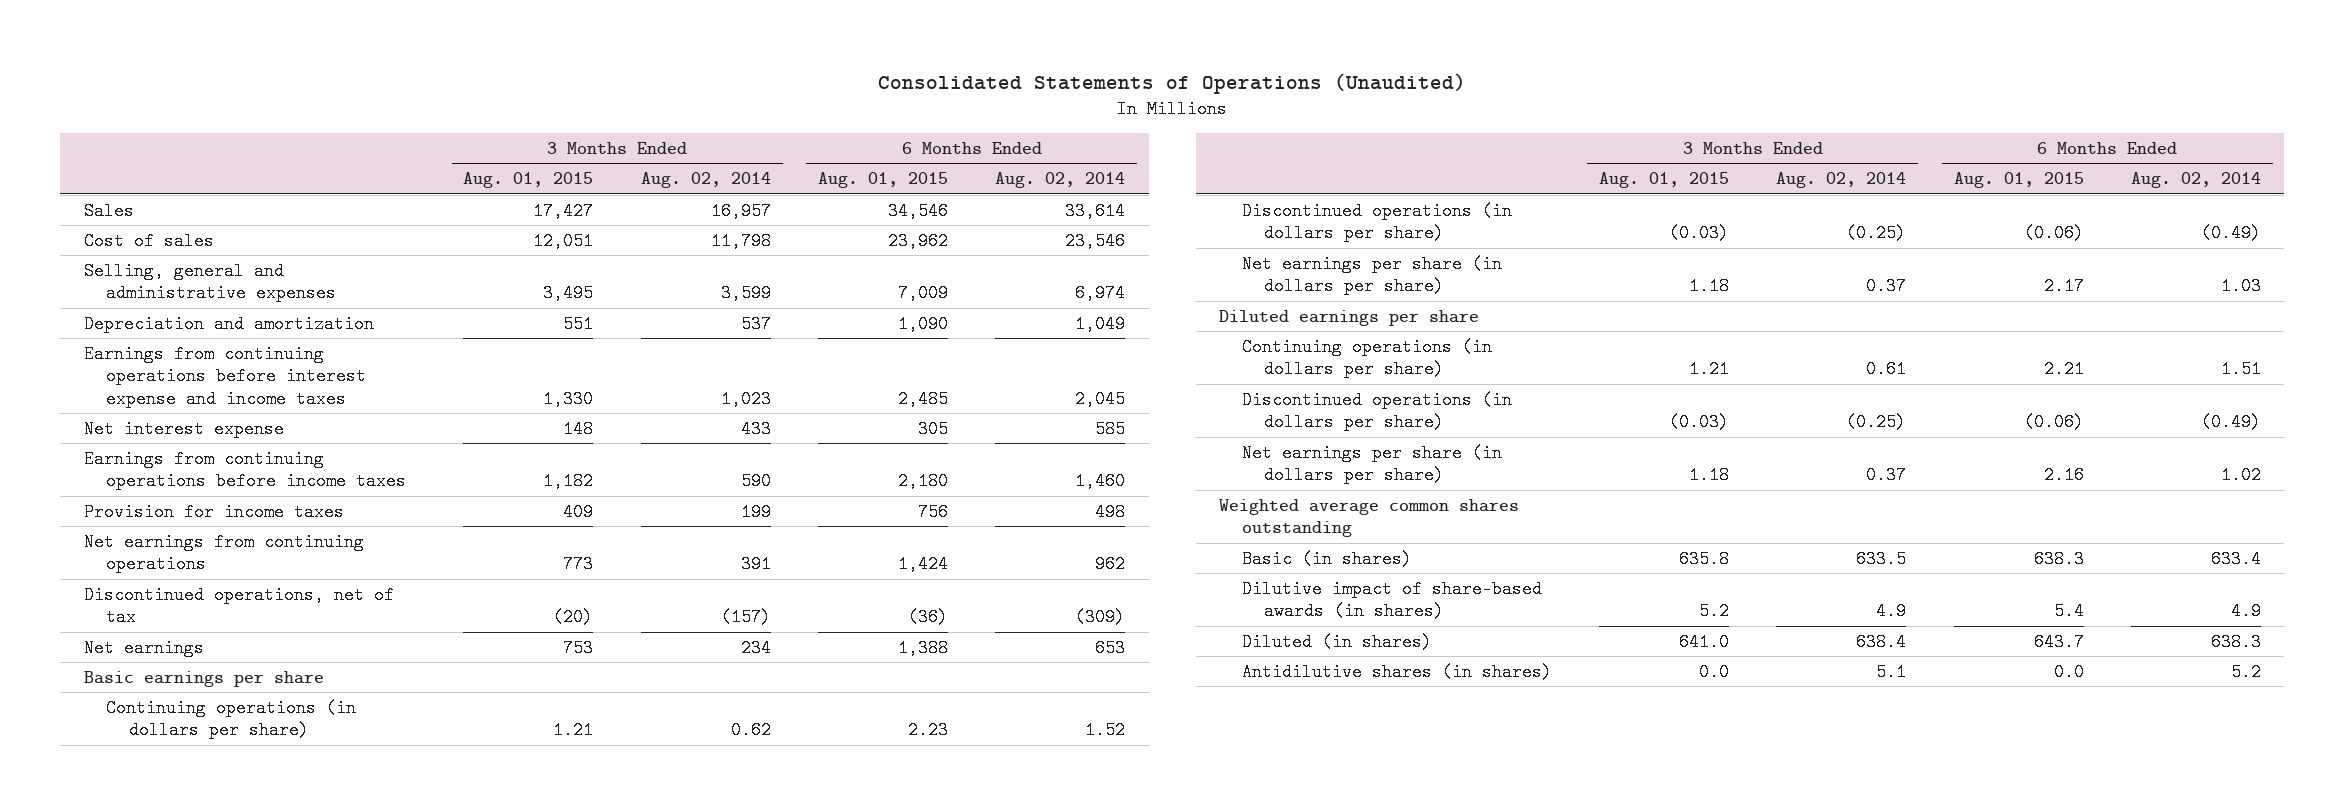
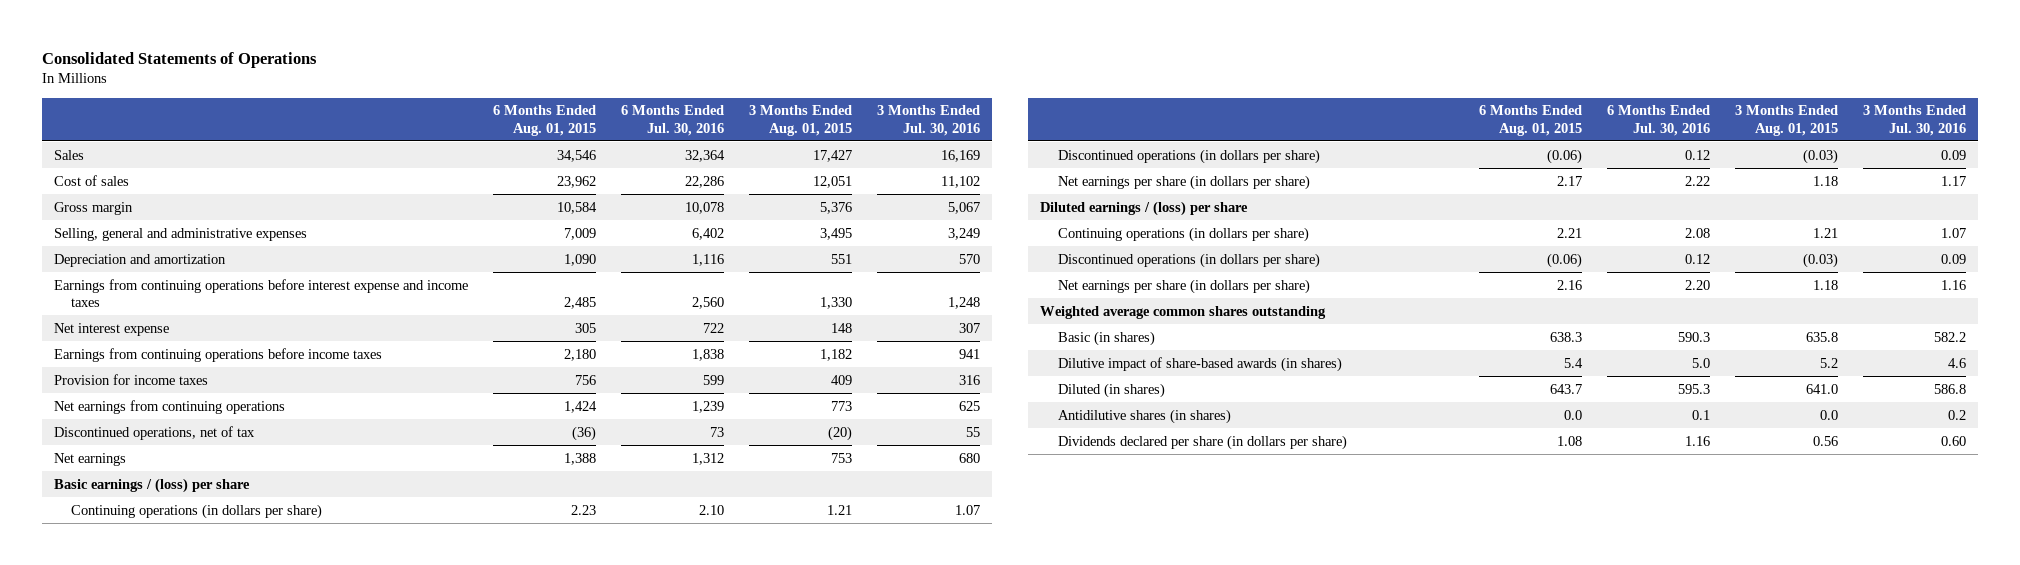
- Consolidated Statements of Operations (Unaudited)
+ Consolidated Statements of Operations
- | 3 Months Ended Aug. 01, 2015 | 3 Months Ended Aug. 02, 2014 | 6 Months Ended Aug. 01, 2015 | 6 Months Ended Aug. 02, 2014
+ | 6 Months Ended Aug. 01, 2015 | 6 Months Ended Jul. 30, 2016 | 3 Months Ended Aug. 01, 2015 | 3 Months Ended Jul. 30, 2016
+ Gross margin | 10,584 | 10,078 | 5,376 | 5,067
- Basic earnings per share
+ Basic earnings / (loss) per share
- Diluted earnings per share
+ Diluted earnings / (loss) per share
+ Dividends declared per share (in dollars per share) | 1.08 | 1.16 | 0.56 | 0.60

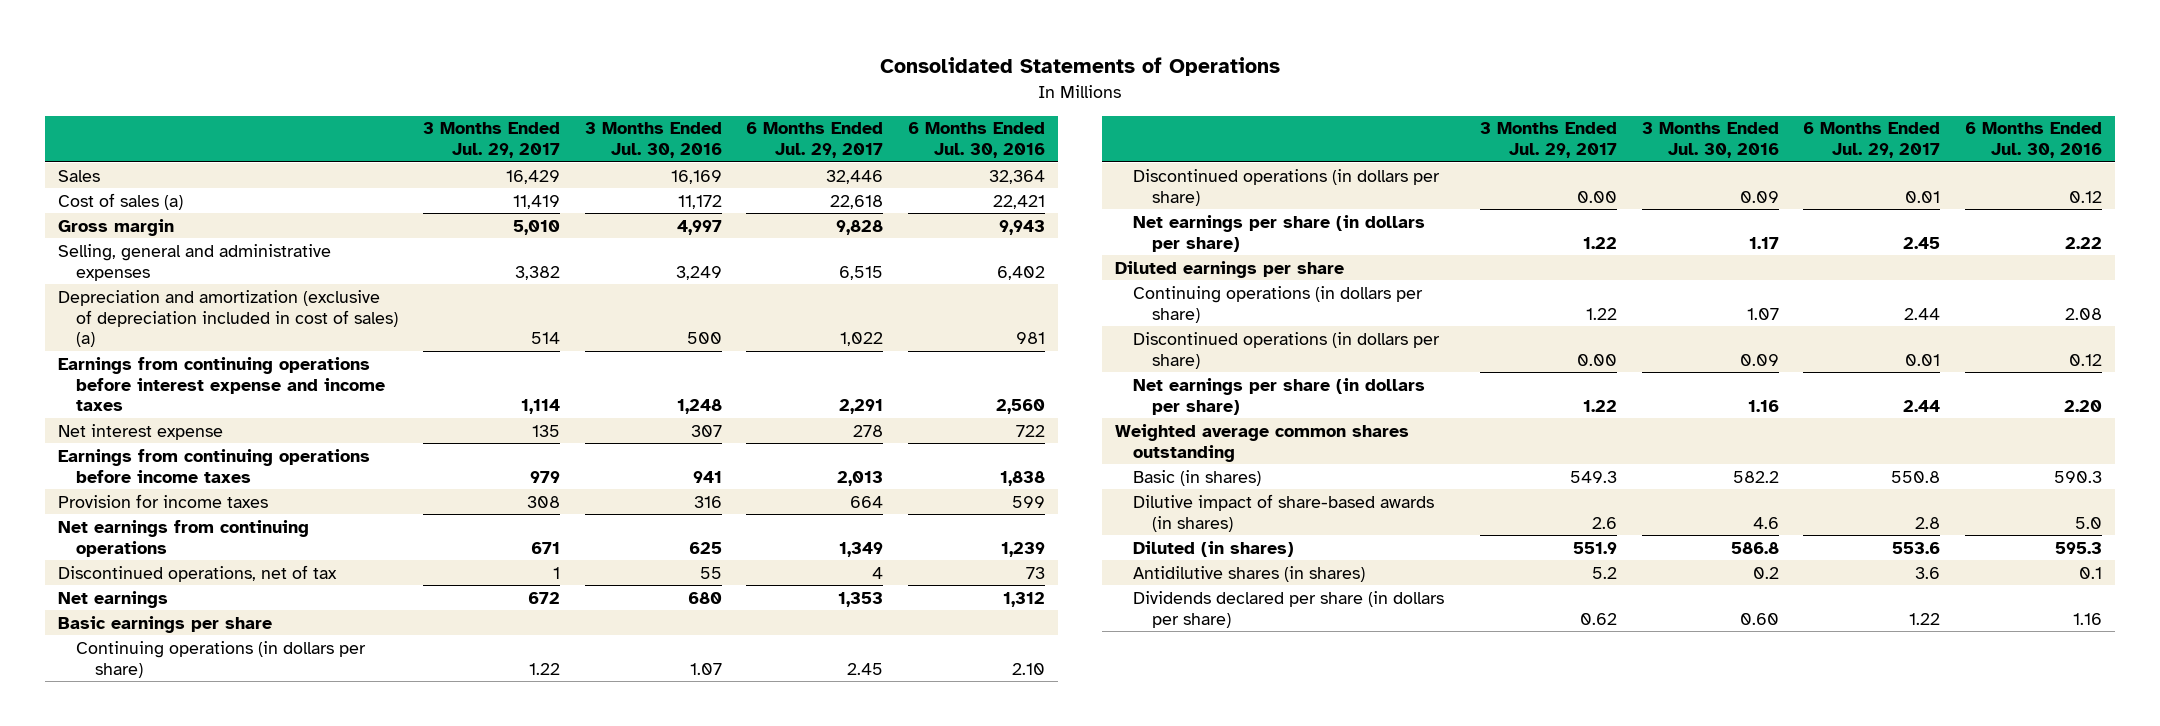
- | 6 Months Ended Aug. 01, 2015 | 6 Months Ended Jul. 30, 2016 | 3 Months Ended Aug. 01, 2015 | 3 Months Ended Jul. 30, 2016
+ | 3 Months Ended Jul. 29, 2017 | 3 Months Ended Jul. 30, 2016 | 6 Months Ended Jul. 29, 2017 | 6 Months Ended Jul. 30, 2016
- Cost of sales | 23,962 | 22,286 | 12,051 | 11,102
- Gross margin | 10,584 | 10,078 | 5,376 | 5,067
+ Cost of sales (a) | 11,419 | 11,172 | 22,618 | 22,421
+ Gross margin | 5,010 | 4,997 | 9,828 | 9,943
- Depreciation and amortization | 1,090 | 1,116 | 551 | 570
+ Depreciation and amortization (exclusive of depreciation included in cost of sales) (a) | 514 | 500 | 1,022 | 981
- Basic earnings / (loss) per share
+ Basic earnings per share
- Diluted earnings / (loss) per share
+ Diluted earnings per share

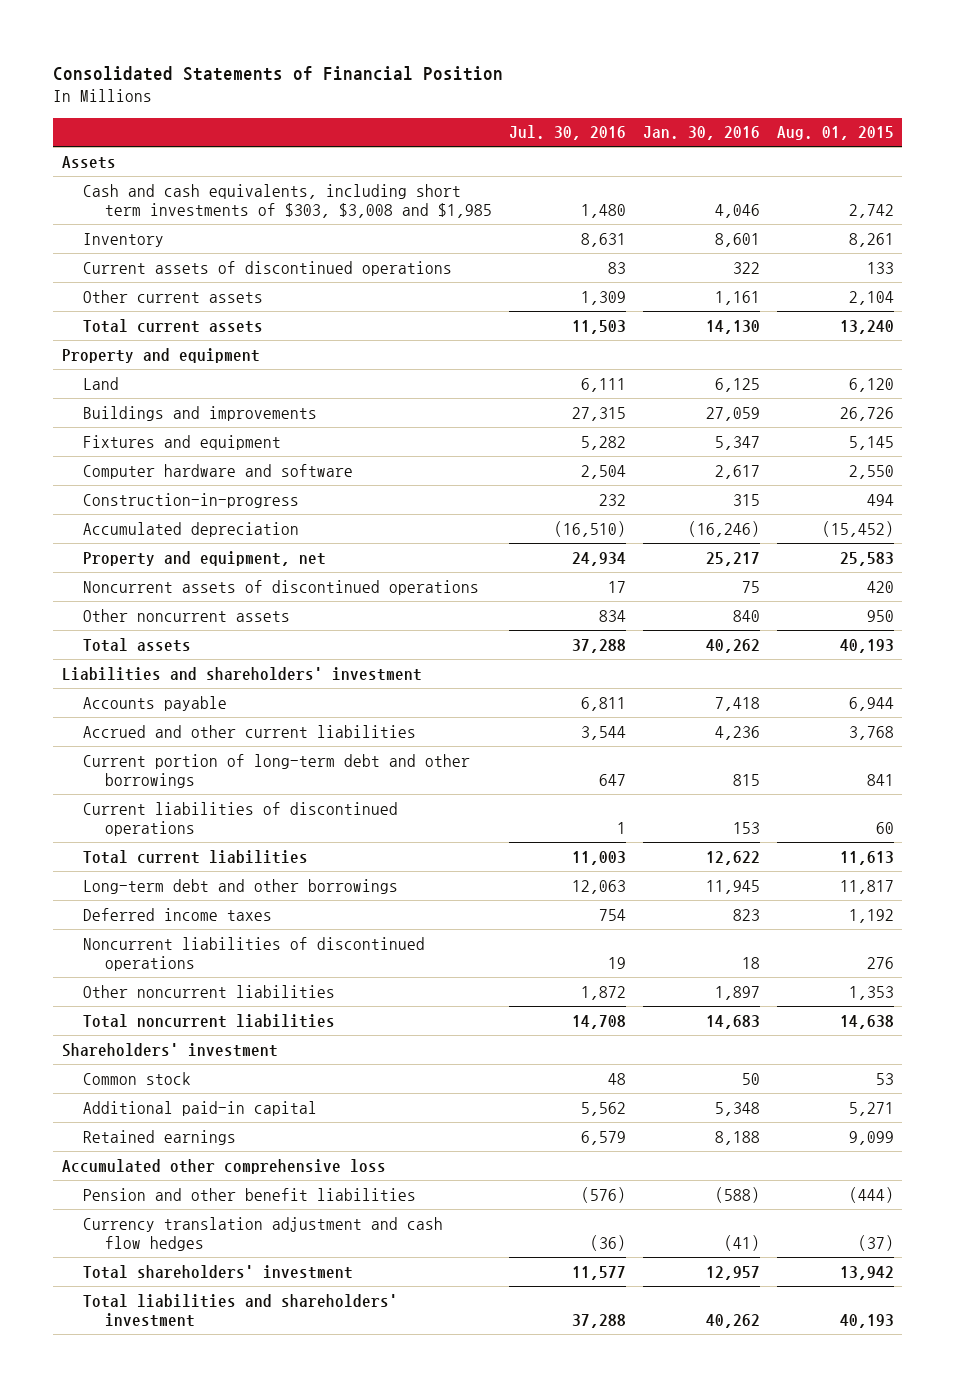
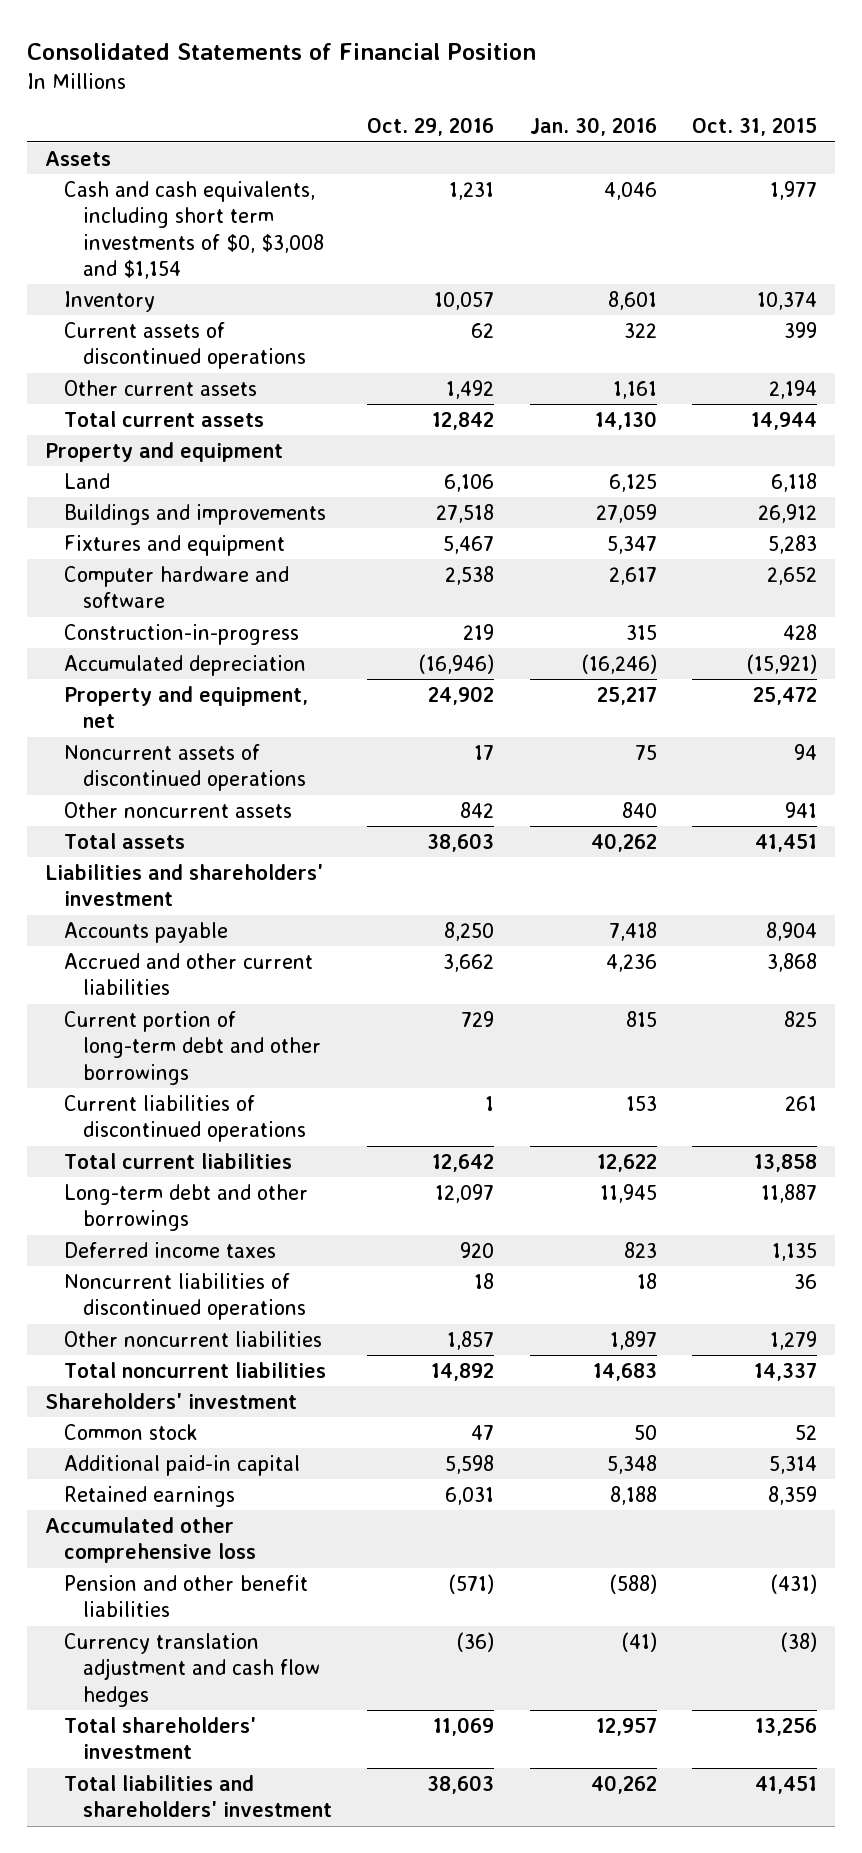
- | Jul. 30, 2016 | Jan. 30, 2016 | Aug. 01, 2015
+ | Oct. 29, 2016 | Jan. 30, 2016 | Oct. 31, 2015
- Cash and cash equivalents, including short term investments of $303, $3,008 and $1,985 | 1,480 | 4,046 | 2,742
+ Cash and cash equivalents, including short term investments of $0, $3,008 and $1,154 | 1,231 | 4,046 | 1,977

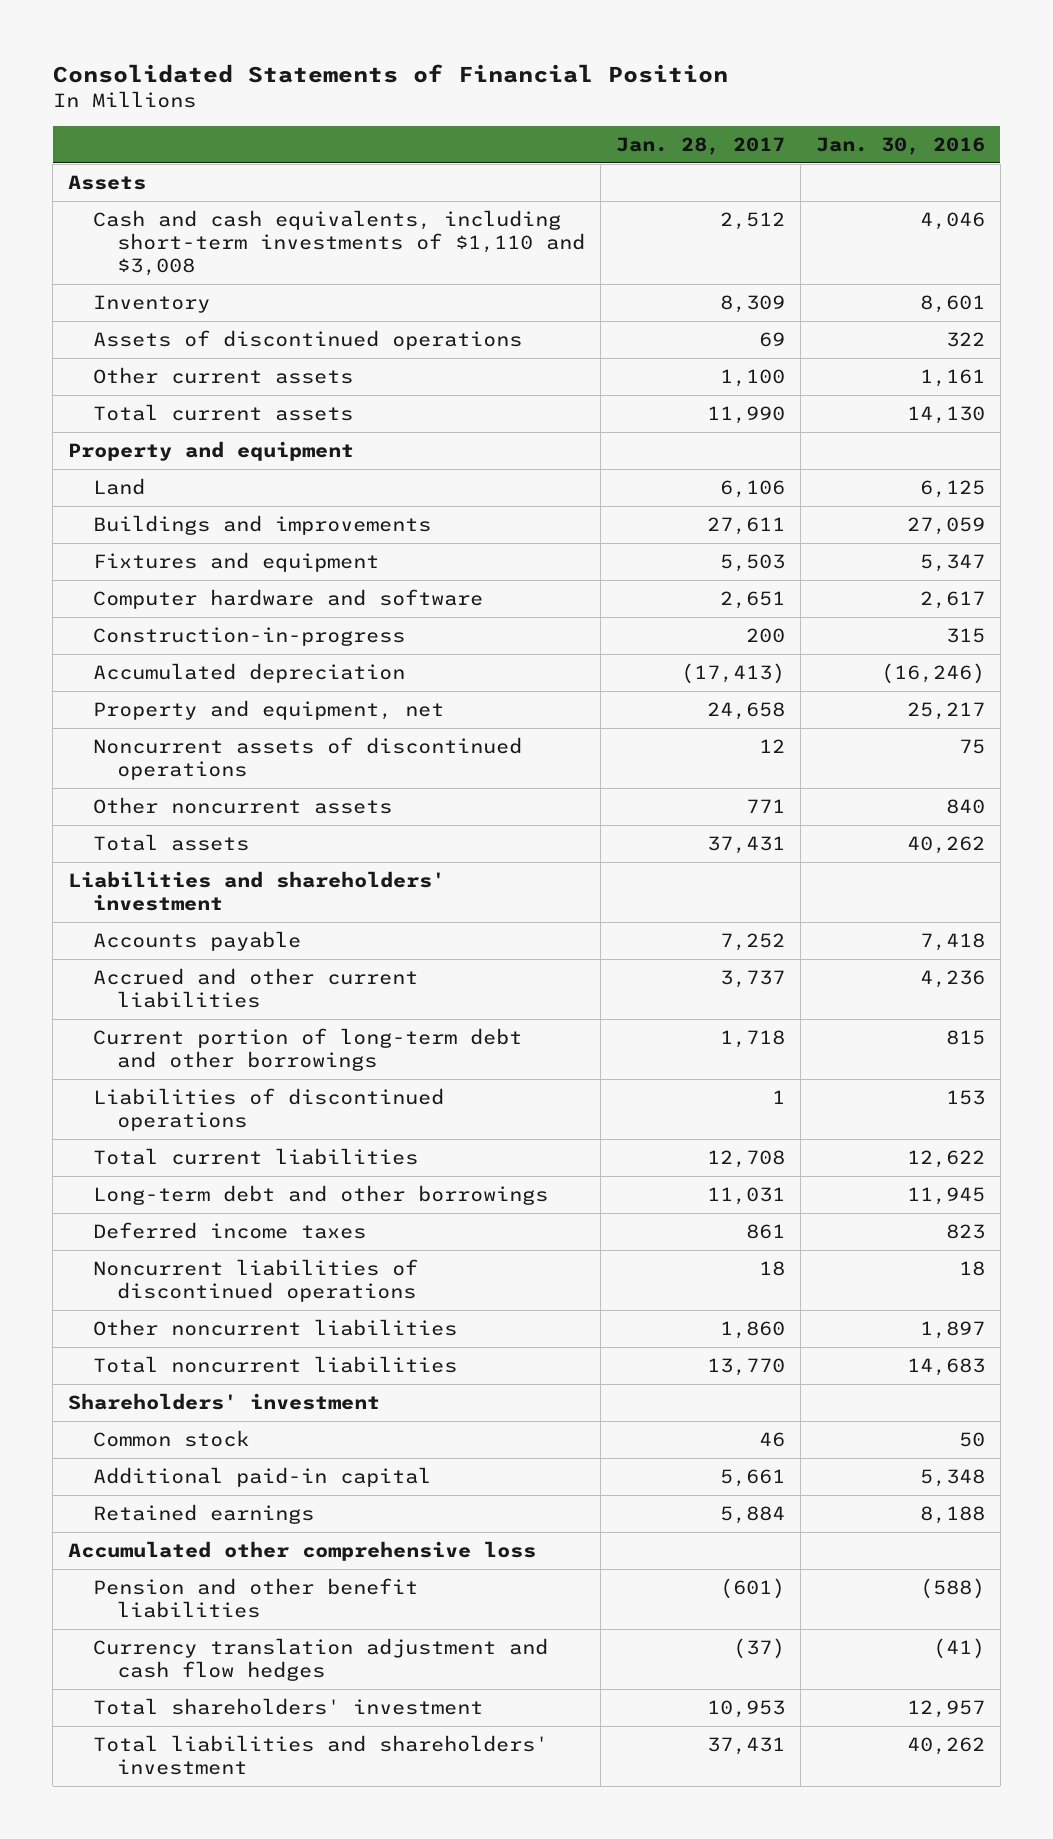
- | Oct. 29, 2016 | Jan. 30, 2016 | Oct. 31, 2015
+ | Jan. 28, 2017 | Jan. 30, 2016
- Cash and cash equivalents, including short term investments of $0, $3,008 and $1,154 | 1,231 | 4,046 | 1,977
+ Cash and cash equivalents, including short-term investments of $1,110 and $3,008 | 2,512 | 4,046
- Current assets of discontinued operations | 62 | 322 | 399
+ Assets of discontinued operations | 69 | 322
- Current liabilities of discontinued operations | 1 | 153 | 261
+ Liabilities of discontinued operations | 1 | 153

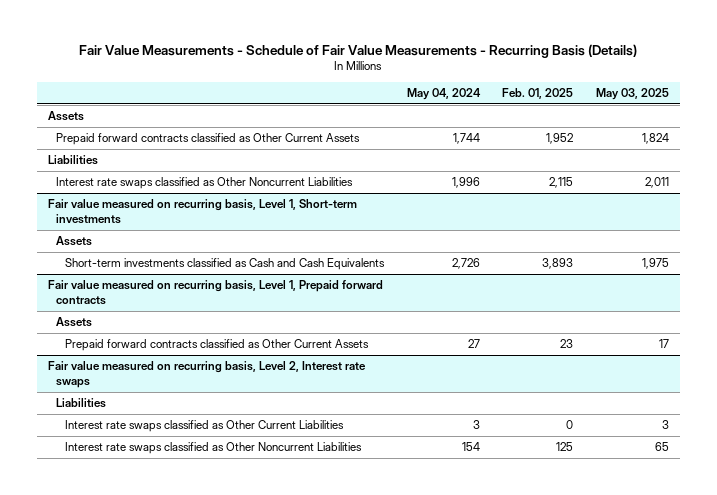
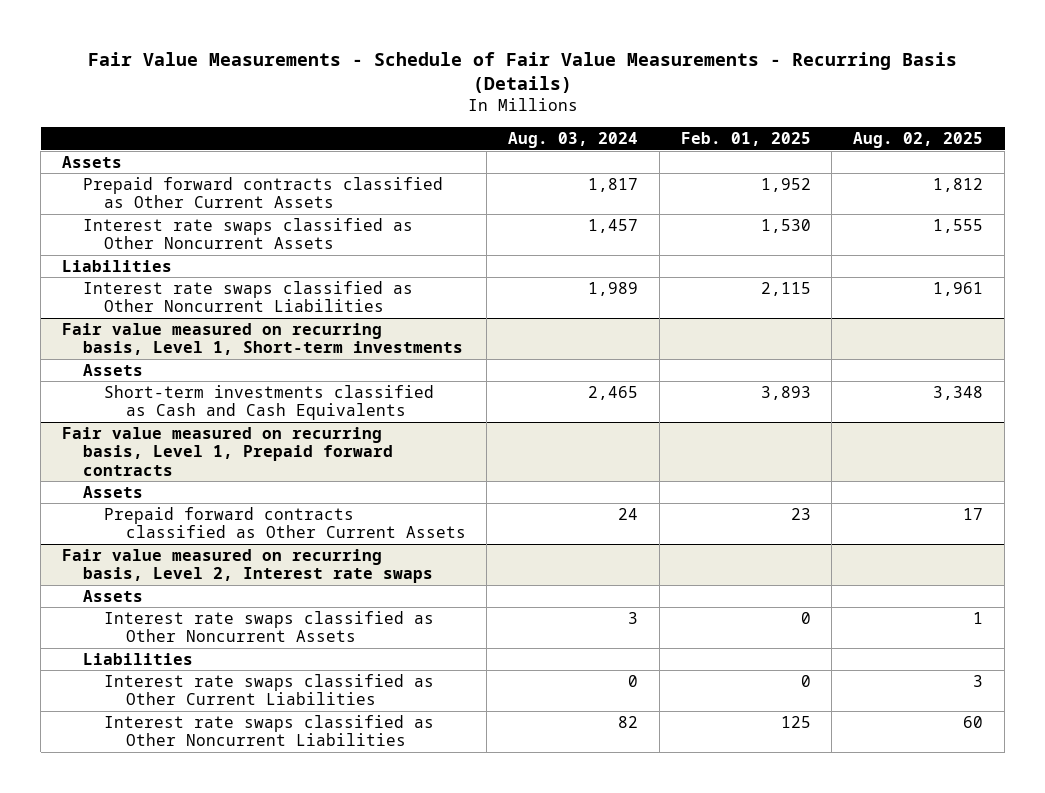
- | May 04, 2024 | Feb. 01, 2025 | May 03, 2025
+ | Aug. 03, 2024 | Feb. 01, 2025 | Aug. 02, 2025
+ Interest rate swaps classified as Other Noncurrent Assets | 1,457 | 1,530 | 1,555
@ Fair value measured on recurring basis, Level 2, Interest rate swaps
+ Assets
+ Interest rate swaps classified as Other Noncurrent Assets | 3 | 0 | 1

